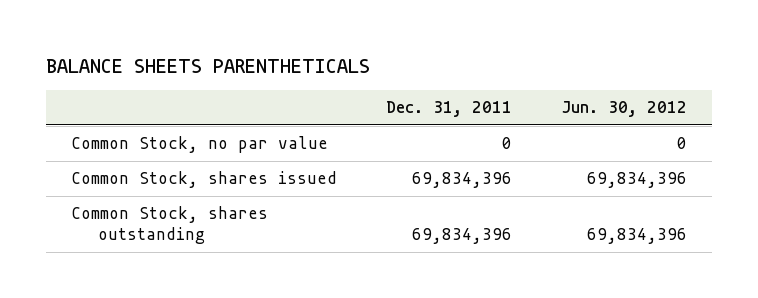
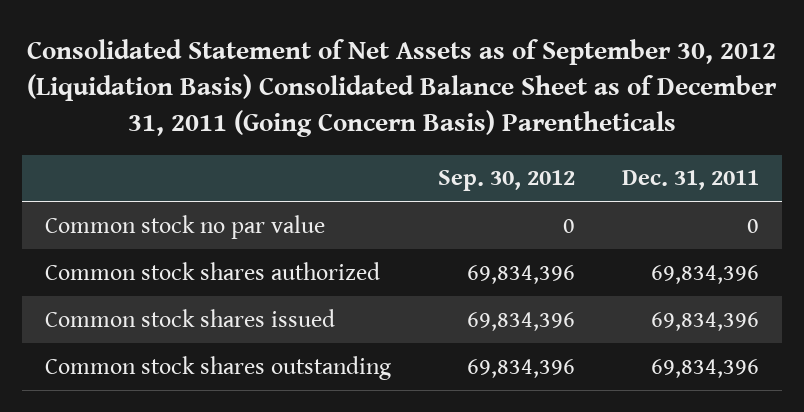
- BALANCE SHEETS PARENTHETICALS
+ Consolidated Statement of Net Assets as of September 30, 2012 (Liquidation Basis) Consolidated Balance Sheet as of December 31, 2011 (Going Concern Basis) Parentheticals
- | Dec. 31, 2011 | Jun. 30, 2012
+ | Sep. 30, 2012 | Dec. 31, 2011
- Common Stock, no par value | 0 | 0
- Common Stock, shares issued | 69,834,396 | 69,834,396
- Common Stock, shares outstanding | 69,834,396 | 69,834,396
+ Common stock no par value | 0 | 0
+ Common stock shares authorized | 69,834,396 | 69,834,396
+ Common stock shares issued | 69,834,396 | 69,834,396
+ Common stock shares outstanding | 69,834,396 | 69,834,396

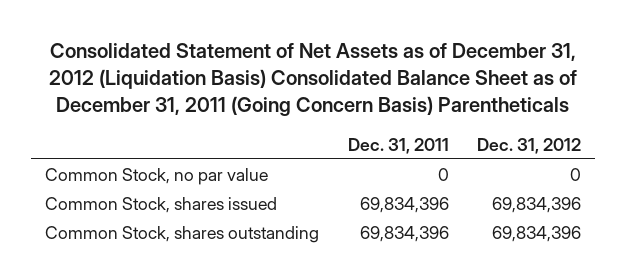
- Consolidated Statement of Net Assets as of September 30, 2012 (Liquidation Basis) Consolidated Balance Sheet as of December 31, 2011 (Going Concern Basis) Parentheticals
+ Consolidated Statement of Net Assets as of December 31, 2012 (Liquidation Basis) Consolidated Balance Sheet as of December 31, 2011 (Going Concern Basis) Parentheticals
- | Sep. 30, 2012 | Dec. 31, 2011
+ | Dec. 31, 2011 | Dec. 31, 2012
- Common stock no par value | 0 | 0
- Common stock shares authorized | 69,834,396 | 69,834,396
- Common stock shares issued | 69,834,396 | 69,834,396
- Common stock shares outstanding | 69,834,396 | 69,834,396
+ Common Stock, no par value | 0 | 0
+ Common Stock, shares issued | 69,834,396 | 69,834,396
+ Common Stock, shares outstanding | 69,834,396 | 69,834,396

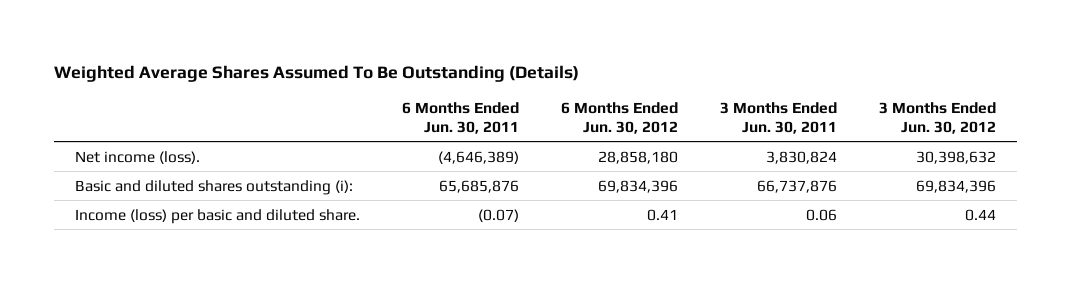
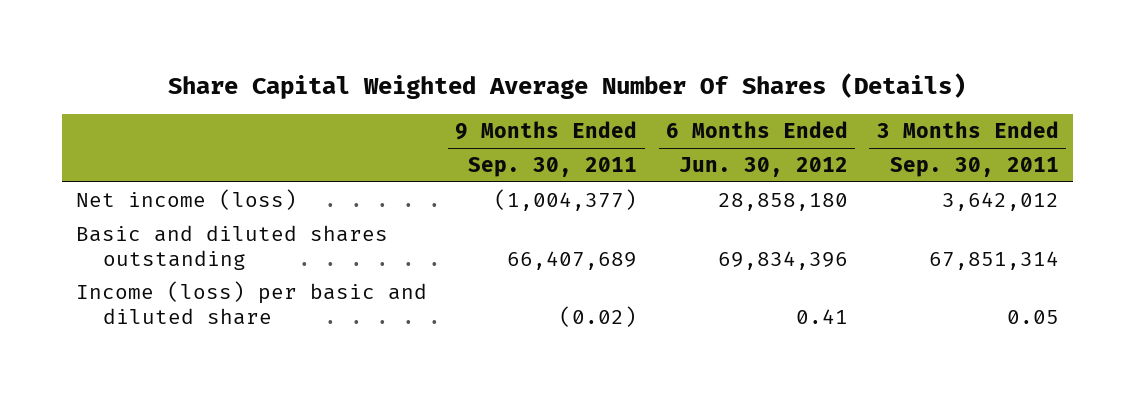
- Weighted Average Shares Assumed To Be Outstanding (Details)
+ Share Capital Weighted Average Number Of Shares (Details)
- | 6 Months Ended Jun. 30, 2011 | 6 Months Ended Jun. 30, 2012 | 3 Months Ended Jun. 30, 2011 | 3 Months Ended Jun. 30, 2012
+ | 9 Months Ended Sep. 30, 2011 | 6 Months Ended Jun. 30, 2012 | 3 Months Ended Sep. 30, 2011
- Net income (loss). | (4,646,389) | 28,858,180 | 3,830,824 | 30,398,632
- Basic and diluted shares outstanding (i): | 65,685,876 | 69,834,396 | 66,737,876 | 69,834,396
- Income (loss) per basic and diluted share. | (0.07) | 0.41 | 0.06 | 0.44
+ Net income (loss) | (1,004,377) | 28,858,180 | 3,642,012
+ Basic and diluted shares outstanding | 66,407,689 | 69,834,396 | 67,851,314
+ Income (loss) per basic and diluted share | (0.02) | 0.41 | 0.05

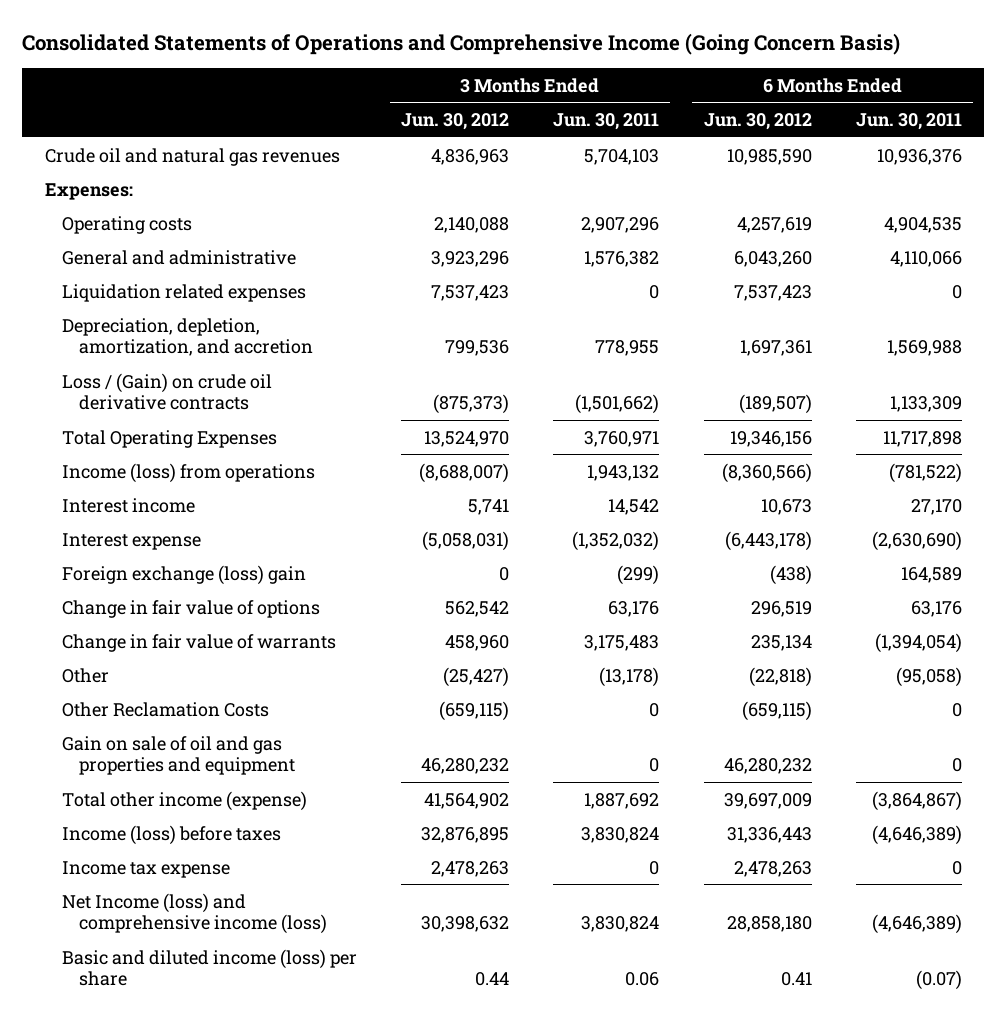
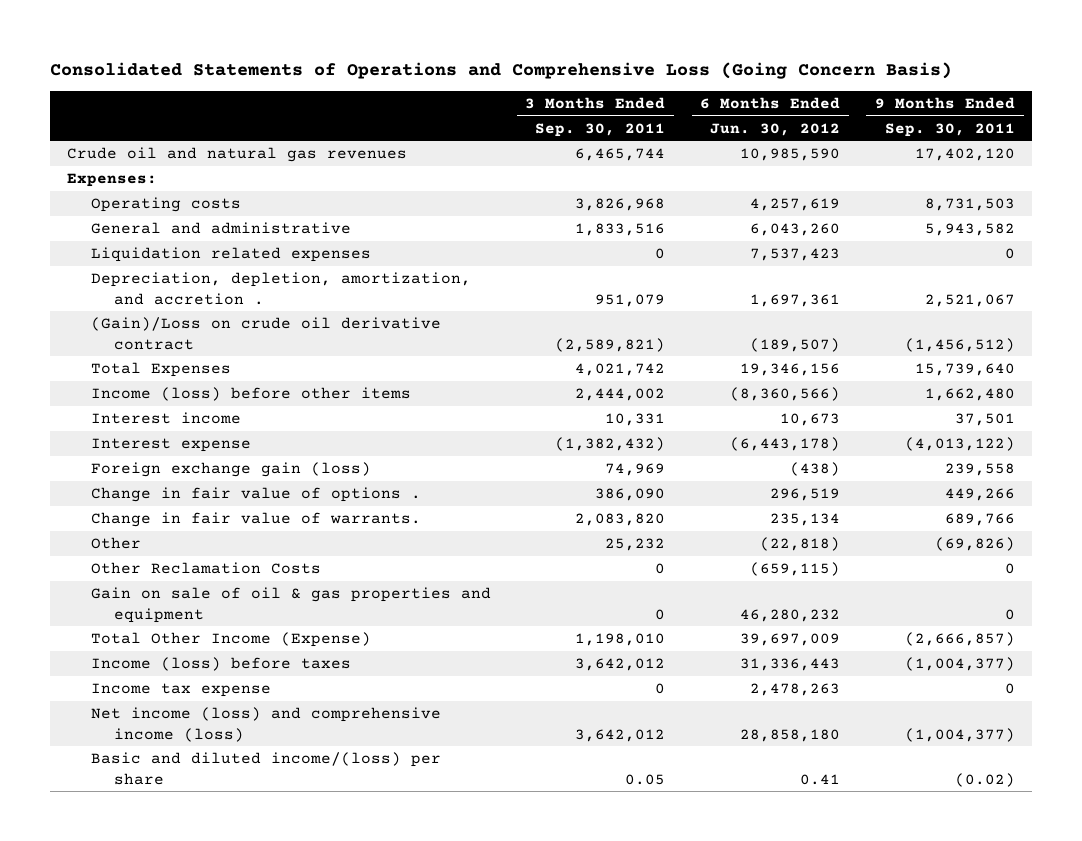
- Consolidated Statements of Operations and Comprehensive Income (Going Concern Basis)
+ Consolidated Statements of Operations and Comprehensive Loss (Going Concern Basis)
- | 3 Months Ended Jun. 30, 2012 | 3 Months Ended Jun. 30, 2011 | 6 Months Ended Jun. 30, 2012 | 6 Months Ended Jun. 30, 2011
+ | 3 Months Ended Sep. 30, 2011 | 6 Months Ended Jun. 30, 2012 | 9 Months Ended Sep. 30, 2011
- Depreciation, depletion, amortization, and accretion | 799,536 | 778,955 | 1,697,361 | 1,569,988
- Loss / (Gain) on crude oil derivative contracts | (875,373) | (1,501,662) | (189,507) | 1,133,309
- Total Operating Expenses | 13,524,970 | 3,760,971 | 19,346,156 | 11,717,898
- Income (loss) from operations | (8,688,007) | 1,943,132 | (8,360,566) | (781,522)
+ Depreciation, depletion, amortization, and accretion . | 951,079 | 1,697,361 | 2,521,067
+ (Gain)/Loss on crude oil derivative contract | (2,589,821) | (189,507) | (1,456,512)
+ Total Expenses | 4,021,742 | 19,346,156 | 15,739,640
+ Income (loss) before other items | 2,444,002 | (8,360,566) | 1,662,480
- Foreign exchange (loss) gain | 0 | (299) | (438) | 164,589
- Change in fair value of options | 562,542 | 63,176 | 296,519 | 63,176
- Change in fair value of warrants | 458,960 | 3,175,483 | 235,134 | (1,394,054)
+ Foreign exchange gain (loss) | 74,969 | (438) | 239,558
+ Change in fair value of options . | 386,090 | 296,519 | 449,266
+ Change in fair value of warrants. | 2,083,820 | 235,134 | 689,766
- Gain on sale of oil and gas properties and equipment | 46,280,232 | 0 | 46,280,232 | 0
- Total other income (expense) | 41,564,902 | 1,887,692 | 39,697,009 | (3,864,867)
+ Gain on sale of oil & gas properties and equipment | 0 | 46,280,232 | 0
+ Total Other Income (Expense) | 1,198,010 | 39,697,009 | (2,666,857)
- Net Income (loss) and comprehensive income (loss) | 30,398,632 | 3,830,824 | 28,858,180 | (4,646,389)
- Basic and diluted income (loss) per share | 0.44 | 0.06 | 0.41 | (0.07)
+ Net income (loss) and comprehensive income (loss) | 3,642,012 | 28,858,180 | (1,004,377)
+ Basic and diluted income/(loss) per share | 0.05 | 0.41 | (0.02)

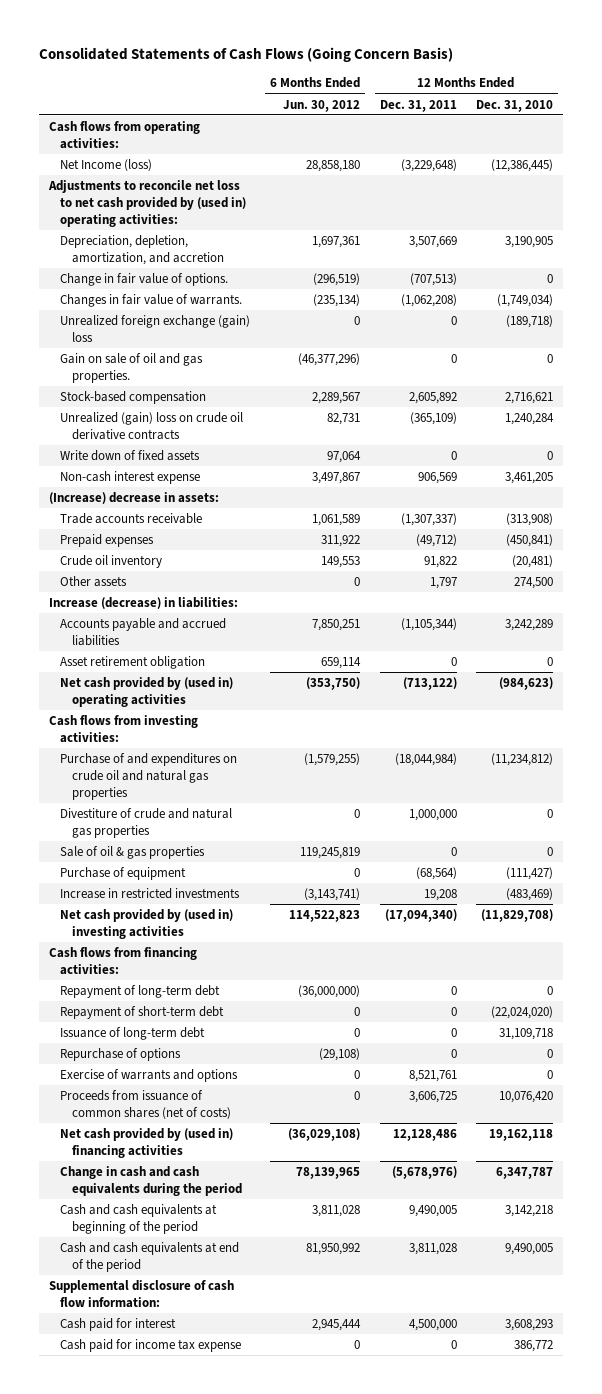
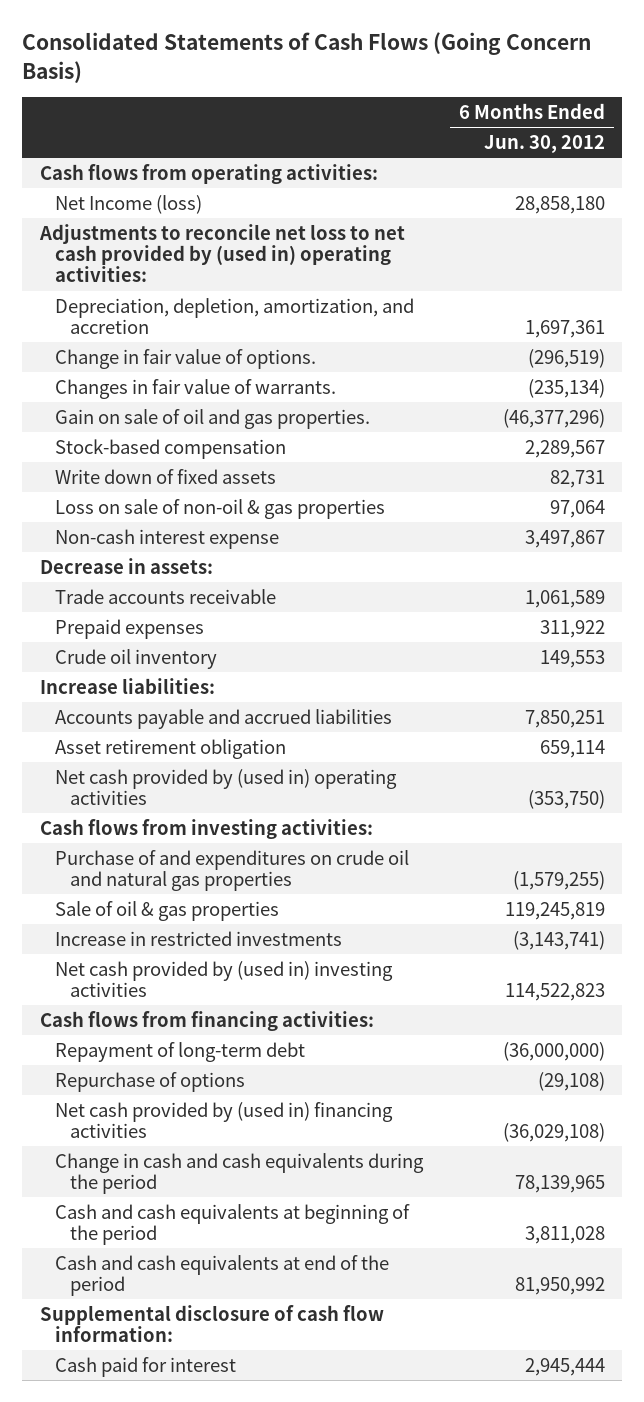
- | 6 Months Ended Jun. 30, 2012 | 12 Months Ended Dec. 31, 2011 | 12 Months Ended Dec. 31, 2010
+ | 6 Months Ended Jun. 30, 2012
- Unrealized foreign exchange (gain) loss | 0 | 0 | (189,718)
- Unrealized (gain) loss on crude oil derivative contracts | 82,731 | (365,109) | 1,240,284
- Write down of fixed assets | 97,064 | 0 | 0
+ Write down of fixed assets | 82,731
+ Loss on sale of non-oil & gas properties | 97,064
- (Increase) decrease in assets:
+ Decrease in assets:
- Other assets | 0 | 1,797 | 274,500
- Increase (decrease) in liabilities:
+ Increase liabilities:
- Divestiture of crude and natural gas properties | 0 | 1,000,000 | 0
- Purchase of equipment | 0 | (68,564) | (111,427)
- Repayment of short-term debt | 0 | 0 | (22,024,020)
- Issuance of long-term debt | 0 | 0 | 31,109,718
- Exercise of warrants and options | 0 | 8,521,761 | 0
- Proceeds from issuance of common shares (net of costs) | 0 | 3,606,725 | 10,076,420
- Cash paid for income tax expense | 0 | 0 | 386,772

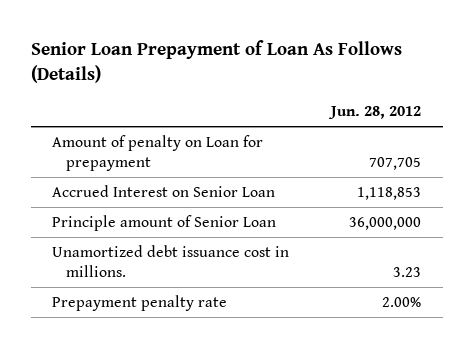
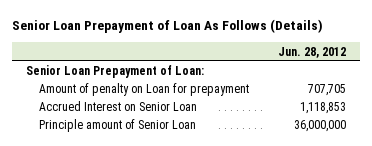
+ Senior Loan Prepayment of Loan:
- Unamortized debt issuance cost in millions. | 3.23
- Prepayment penalty rate | 2.00%

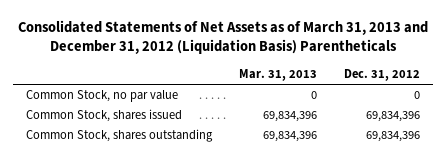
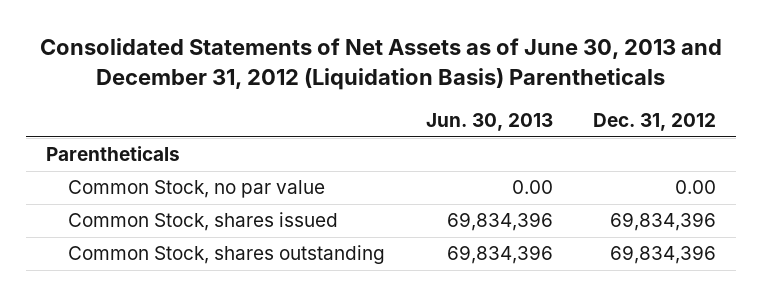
- Consolidated Statements of Net Assets as of March 31, 2013 and December 31, 2012 (Liquidation Basis) Parentheticals
+ Consolidated Statements of Net Assets as of June 30, 2013 and December 31, 2012 (Liquidation Basis) Parentheticals
- | Mar. 31, 2013 | Dec. 31, 2012
+ | Jun. 30, 2013 | Dec. 31, 2012
- Common Stock, no par value | 0 | 0
+ Parentheticals
+ Common Stock, no par value | 0.00 | 0.00

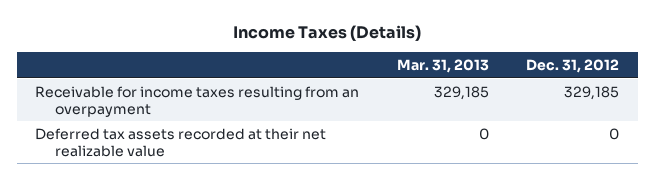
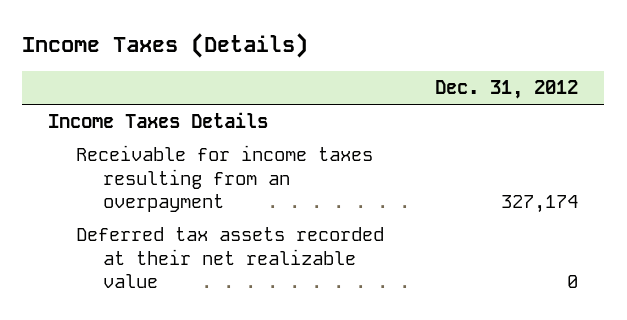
- | Mar. 31, 2013 | Dec. 31, 2012
+ | Dec. 31, 2012
- Receivable for income taxes resulting from an overpayment | 329,185 | 329,185
+ Income Taxes Details
+ Receivable for income taxes resulting from an overpayment | 327,174

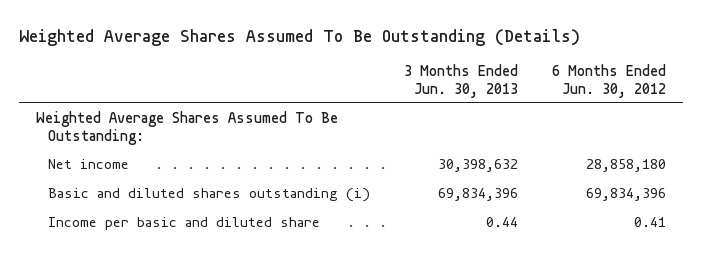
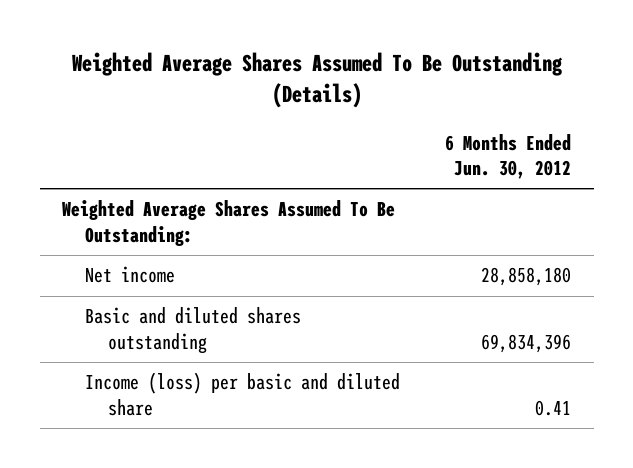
- | 3 Months Ended Jun. 30, 2013 | 6 Months Ended Jun. 30, 2012
+ | 6 Months Ended Jun. 30, 2012
- Basic and diluted shares outstanding (i) | 69,834,396 | 69,834,396
- Income per basic and diluted share | 0.44 | 0.41
+ Basic and diluted shares outstanding | 69,834,396
+ Income (loss) per basic and diluted share | 0.41

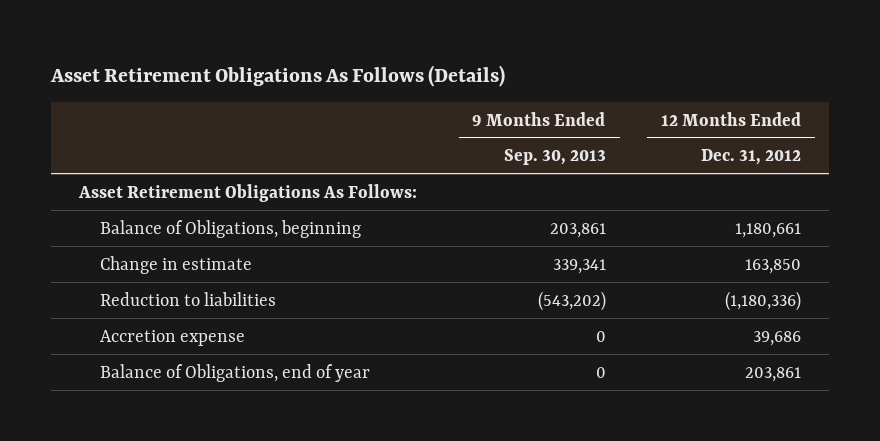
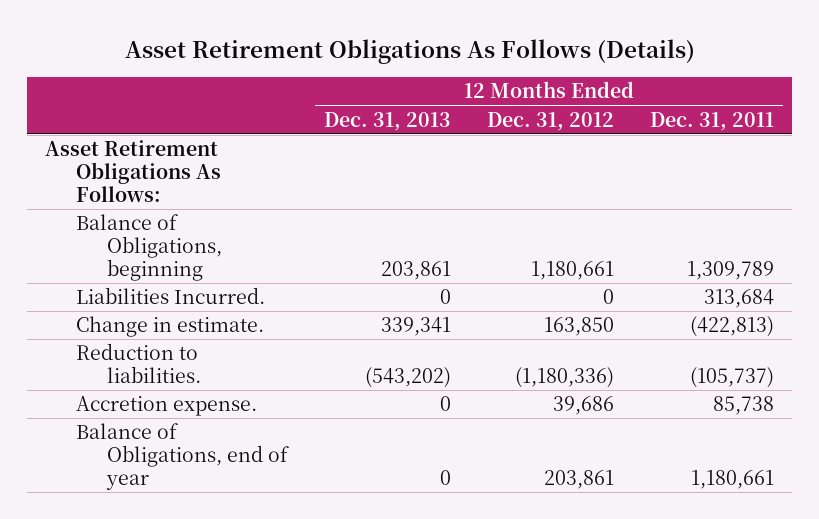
- | 9 Months Ended Sep. 30, 2013 | 12 Months Ended Dec. 31, 2012
+ | 12 Months Ended Dec. 31, 2013 | 12 Months Ended Dec. 31, 2012 | 12 Months Ended Dec. 31, 2011
- Change in estimate | 339,341 | 163,850
- Reduction to liabilities | (543,202) | (1,180,336)
- Accretion expense | 0 | 39,686
+ Liabilities Incurred. | 0 | 0 | 313,684
+ Change in estimate. | 339,341 | 163,850 | (422,813)
+ Reduction to liabilities. | (543,202) | (1,180,336) | (105,737)
+ Accretion expense. | 0 | 39,686 | 85,738

